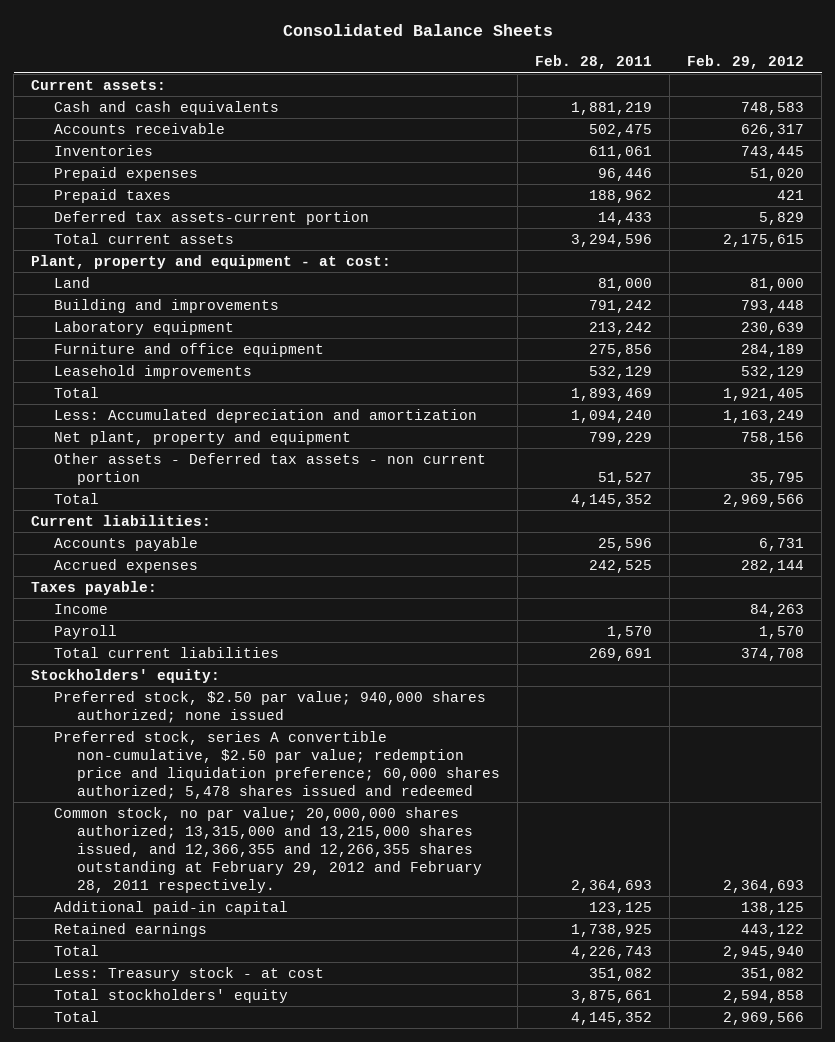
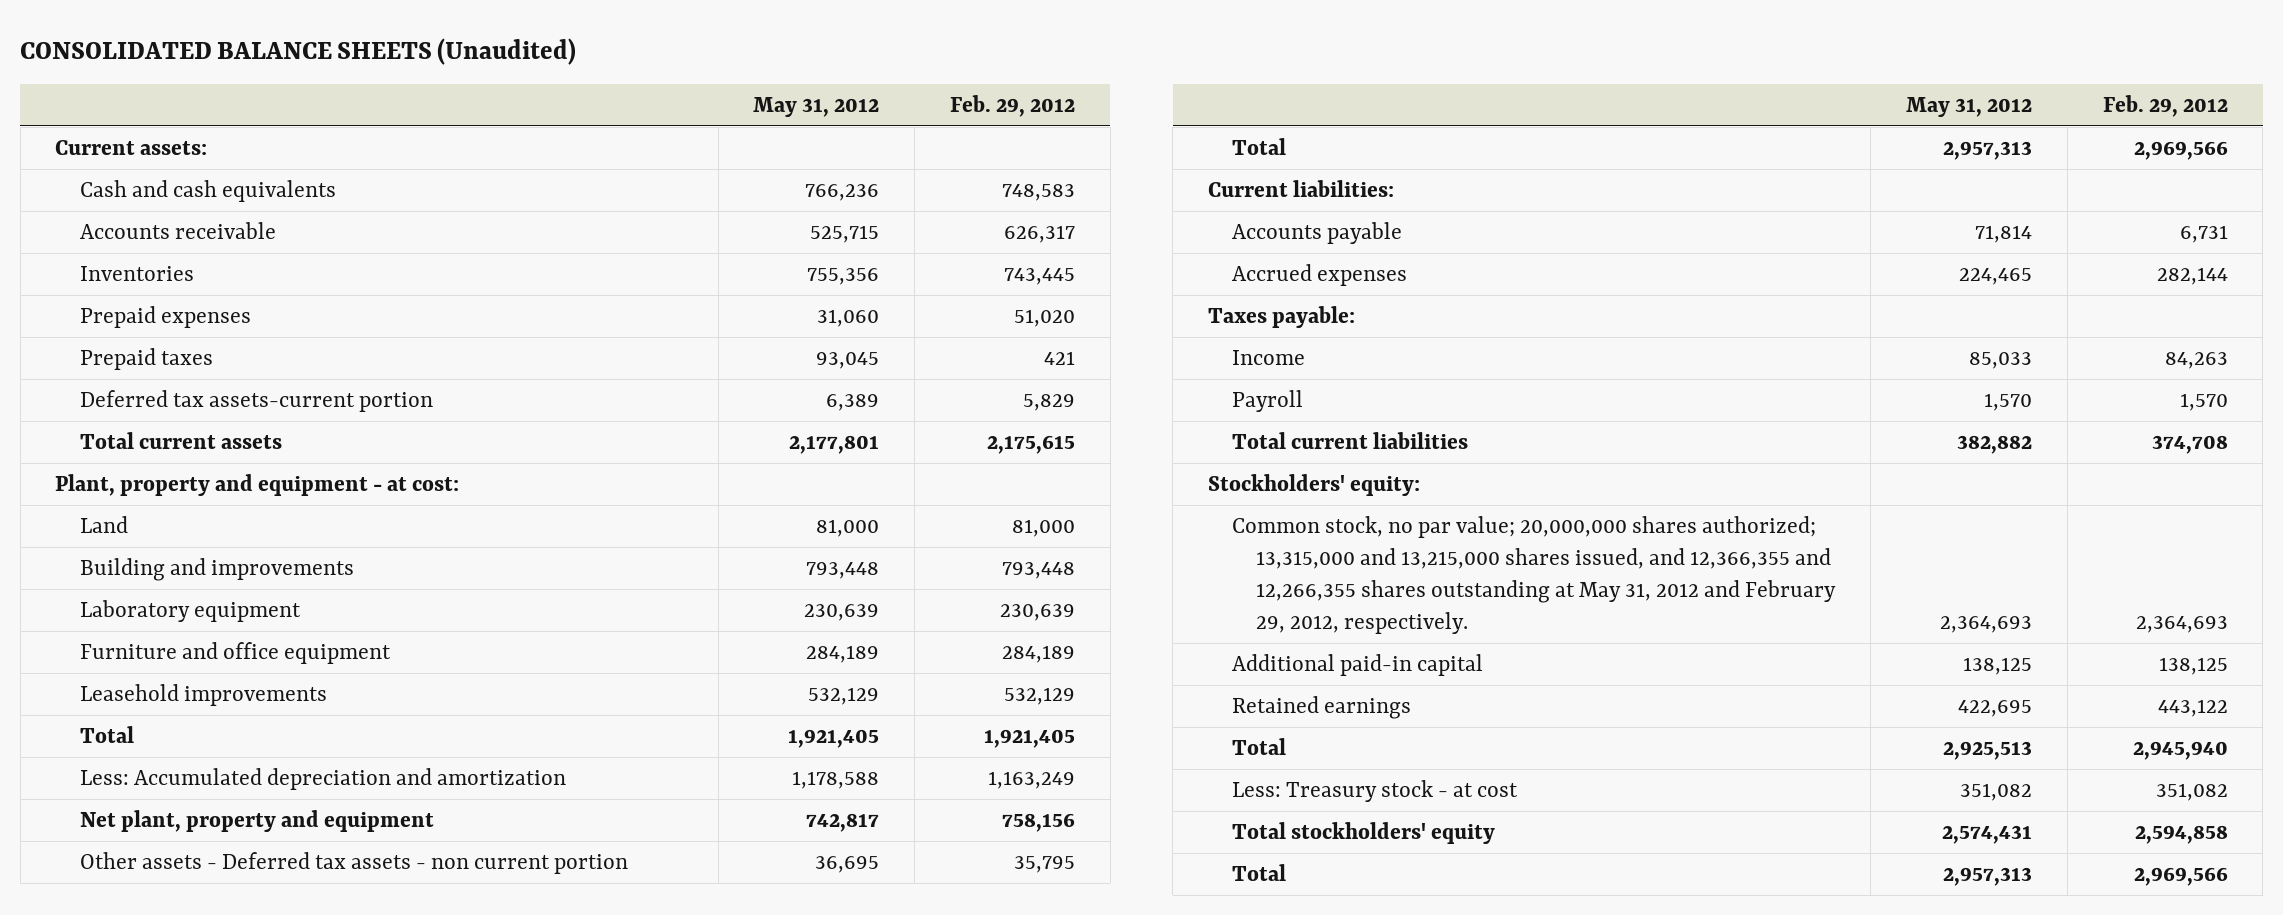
- Consolidated Balance Sheets
+ CONSOLIDATED BALANCE SHEETS (Unaudited)
- | Feb. 28, 2011 | Feb. 29, 2012
+ | May 31, 2012 | Feb. 29, 2012
- Preferred stock, $2.50 par value; 940,000 shares authorized; none issued
- Preferred stock, series A convertible non-cumulative, $2.50 par value; redemption price and liquidation preference; 60,000 shares authorized; 5,478 shares issued and redeemed
- Common stock, no par value; 20,000,000 shares authorized; 13,315,000 and 13,215,000 shares issued, and 12,366,355 and 12,266,355 shares outstanding at February 29, 2012 and February 28, 2011 respectively. | 2,364,693 | 2,364,693
+ Common stock, no par value; 20,000,000 shares authorized; 13,315,000 and 13,215,000 shares issued, and 12,366,355 and 12,266,355 shares outstanding at May 31, 2012 and February 29, 2012, respectively. | 2,364,693 | 2,364,693

